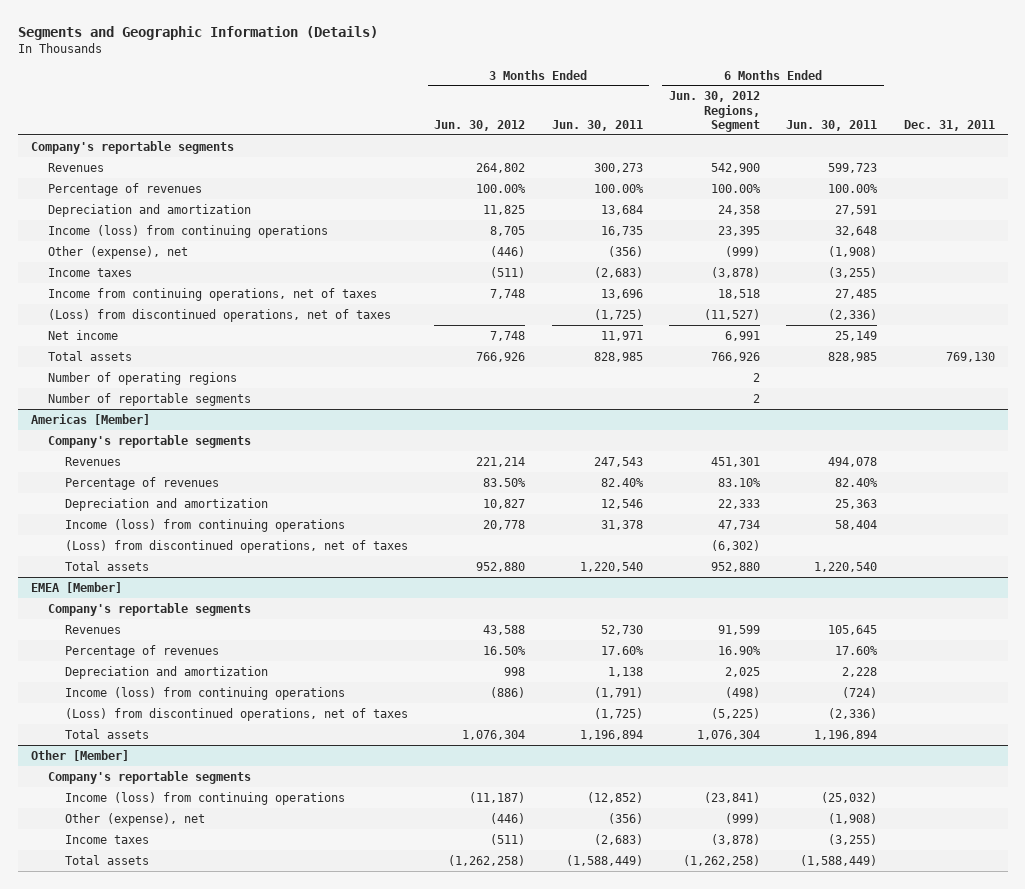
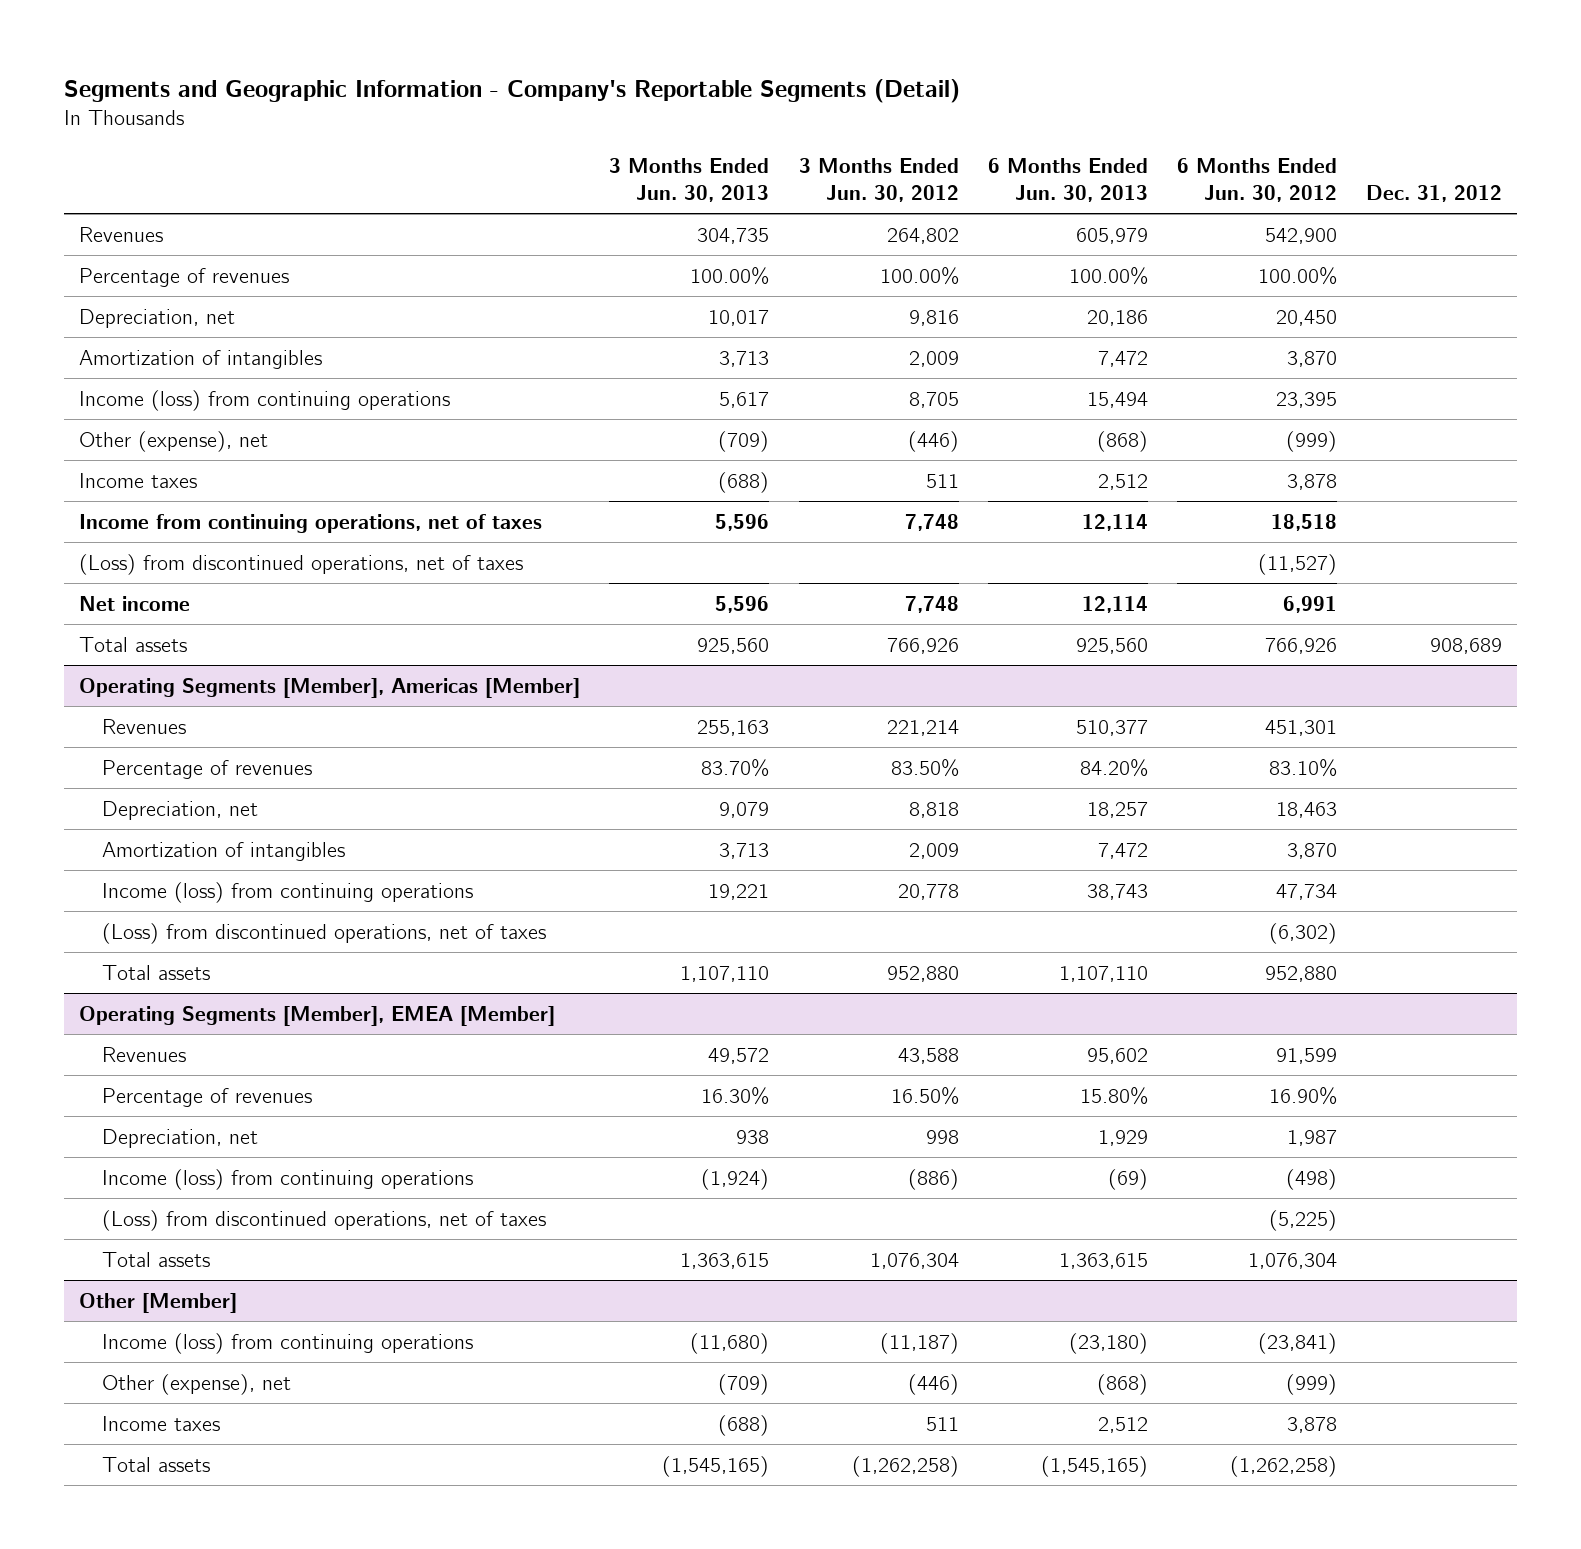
- Segments and Geographic Information (Details)
+ Segments and Geographic Information - Company's Reportable Segments (Detail)
- | 3 Months Ended Jun. 30, 2012 | 3 Months Ended Jun. 30, 2011 | 6 Months Ended Jun. 30, 2012 Regions, Segment | 6 Months Ended Jun. 30, 2011 | Dec. 31, 2011
+ | 3 Months Ended Jun. 30, 2013 | 3 Months Ended Jun. 30, 2012 | 6 Months Ended Jun. 30, 2013 | 6 Months Ended Jun. 30, 2012 | Dec. 31, 2012
- Company's reportable segments
- Depreciation and amortization | 11,825 | 13,684 | 24,358 | 27,591 |
+ Depreciation, net | 10,017 | 9,816 | 20,186 | 20,450 |
+ Amortization of intangibles | 3,713 | 2,009 | 7,472 | 3,870 |
- Income taxes | (511) | (2,683) | (3,878) | (3,255) |
+ Income taxes | (688) | 511 | 2,512 | 3,878 |
- Number of operating regions | | | 2 | |
- Number of reportable segments | | | 2 | |
- Americas [Member]
- Company's reportable segments
+ Operating Segments [Member], Americas [Member]
- Depreciation and amortization | 10,827 | 12,546 | 22,333 | 25,363 |
+ Depreciation, net | 9,079 | 8,818 | 18,257 | 18,463 |
+ Amortization of intangibles | 3,713 | 2,009 | 7,472 | 3,870 |
- EMEA [Member]
- Company's reportable segments
+ Operating Segments [Member], EMEA [Member]
- Depreciation and amortization | 998 | 1,138 | 2,025 | 2,228 |
+ Depreciation, net | 938 | 998 | 1,929 | 1,987 |
@ Other [Member]
- Company's reportable segments
- Income taxes | (511) | (2,683) | (3,878) | (3,255) |
+ Income taxes | (688) | 511 | 2,512 | 3,878 |

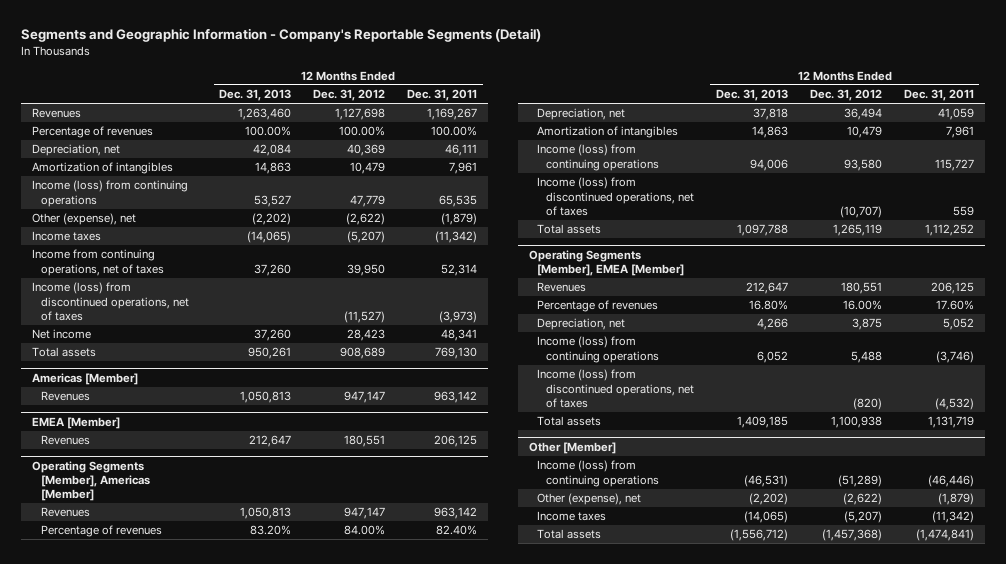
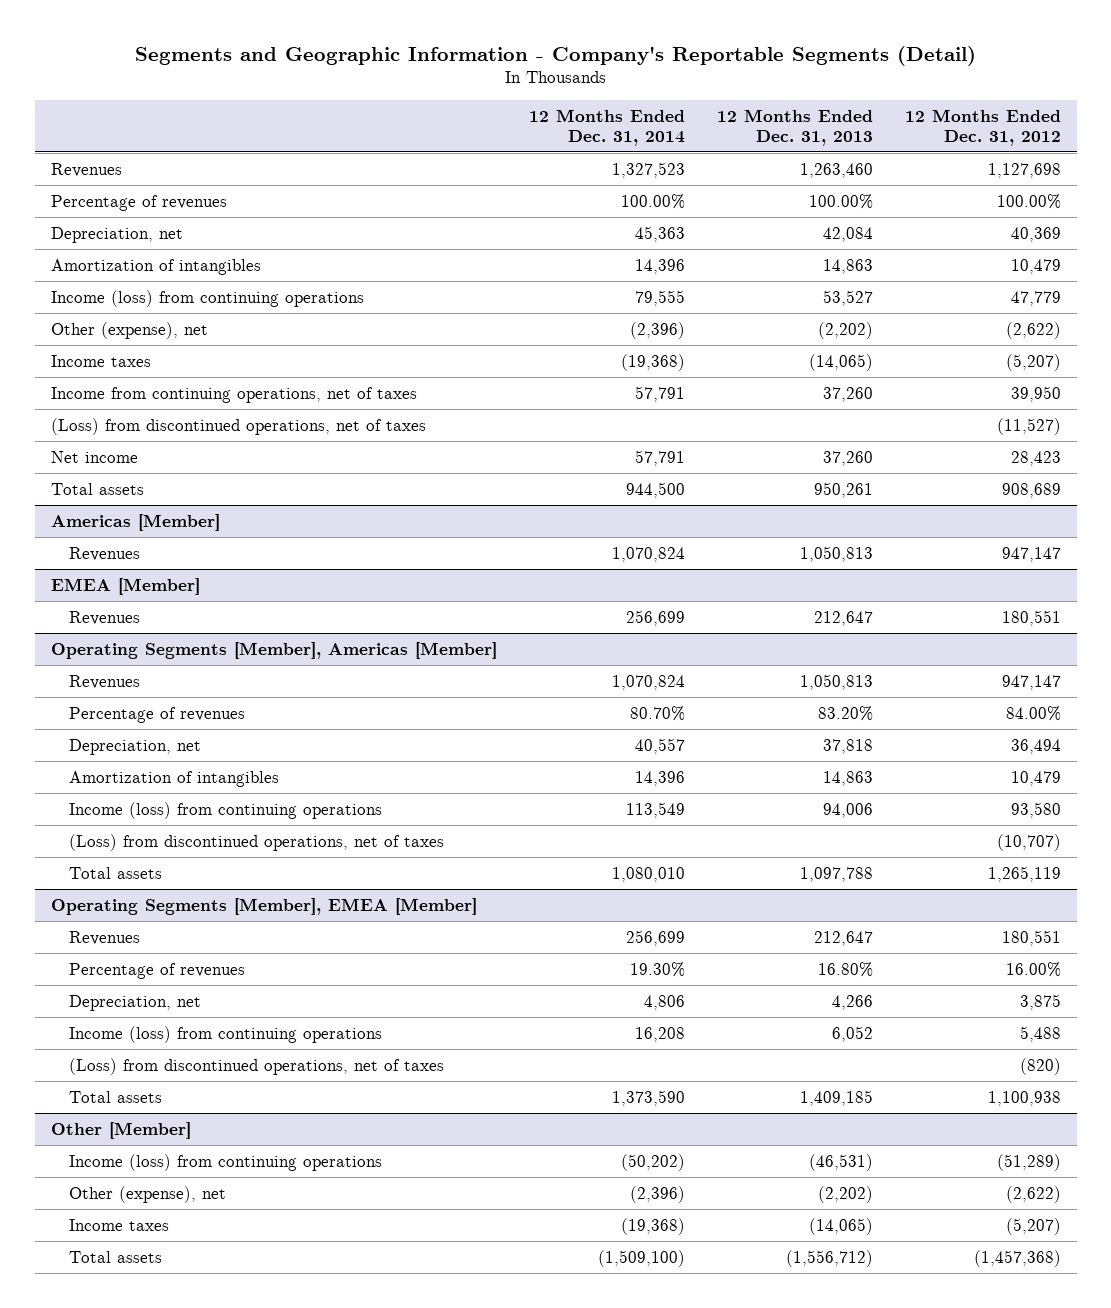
- | 12 Months Ended Dec. 31, 2013 | 12 Months Ended Dec. 31, 2012 | 12 Months Ended Dec. 31, 2011
+ | 12 Months Ended Dec. 31, 2014 | 12 Months Ended Dec. 31, 2013 | 12 Months Ended Dec. 31, 2012
- Income (loss) from discontinued operations, net of taxes | | (11,527) | (3,973)
+ (Loss) from discontinued operations, net of taxes | | | (11,527)
@ Operating Segments [Member], Americas [Member]
- Income (loss) from discontinued operations, net of taxes | | (10,707) | 559
+ (Loss) from discontinued operations, net of taxes | | | (10,707)
@ Operating Segments [Member], EMEA [Member]
- Income (loss) from discontinued operations, net of taxes | | (820) | (4,532)
+ (Loss) from discontinued operations, net of taxes | | | (820)

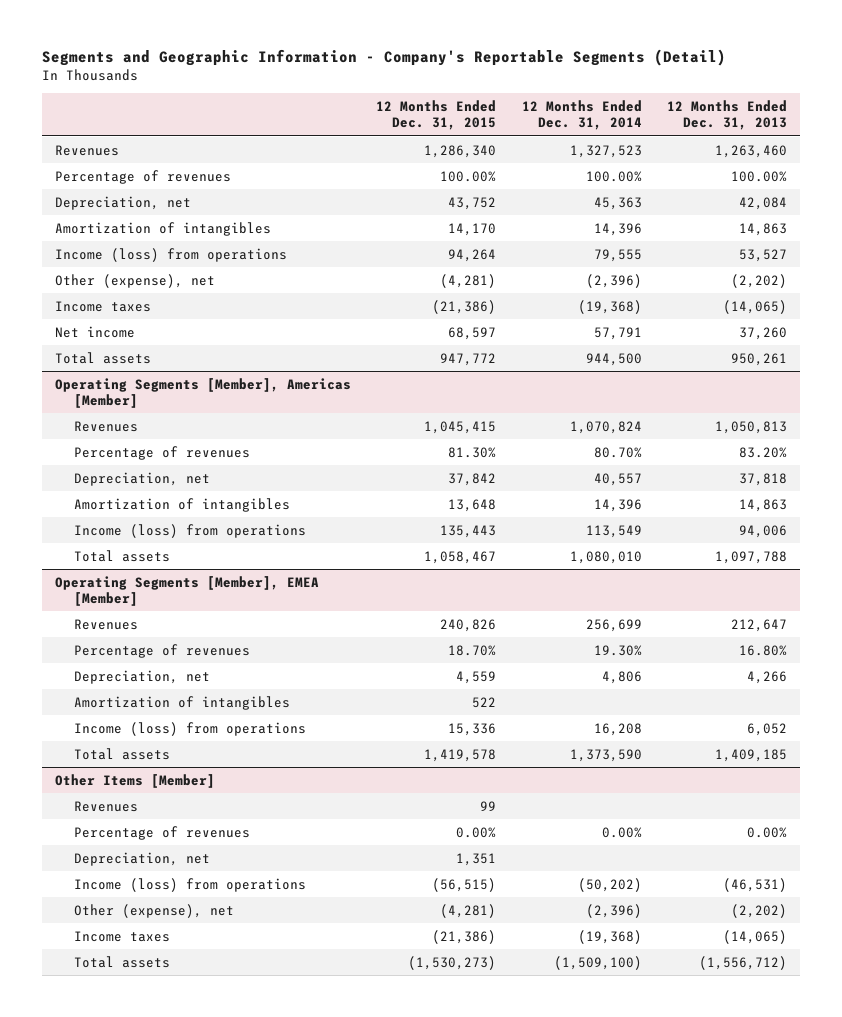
- | 12 Months Ended Dec. 31, 2014 | 12 Months Ended Dec. 31, 2013 | 12 Months Ended Dec. 31, 2012
+ | 12 Months Ended Dec. 31, 2015 | 12 Months Ended Dec. 31, 2014 | 12 Months Ended Dec. 31, 2013
- Income (loss) from continuing operations | 79,555 | 53,527 | 47,779
+ Income (loss) from operations | 94,264 | 79,555 | 53,527
- Income from continuing operations, net of taxes | 57,791 | 37,260 | 39,950
- (Loss) from discontinued operations, net of taxes | | | (11,527)
- Americas [Member]
- Revenues | 1,070,824 | 1,050,813 | 947,147
- EMEA [Member]
- Revenues | 256,699 | 212,647 | 180,551
@ Operating Segments [Member], Americas [Member]
- Income (loss) from continuing operations | 113,549 | 94,006 | 93,580
- (Loss) from discontinued operations, net of taxes | | | (10,707)
+ Income (loss) from operations | 135,443 | 113,549 | 94,006
@ Operating Segments [Member], EMEA [Member]
- Income (loss) from continuing operations | 16,208 | 6,052 | 5,488
- (Loss) from discontinued operations, net of taxes | | | (820)
+ Amortization of intangibles | 522 | |
+ Income (loss) from operations | 15,336 | 16,208 | 6,052
- Other [Member]
- Income (loss) from continuing operations | (50,202) | (46,531) | (51,289)
+ Other Items [Member]
+ Revenues | 99 | |
+ Percentage of revenues | 0.00% | 0.00% | 0.00%
+ Depreciation, net | 1,351 | |
+ Income (loss) from operations | (56,515) | (50,202) | (46,531)

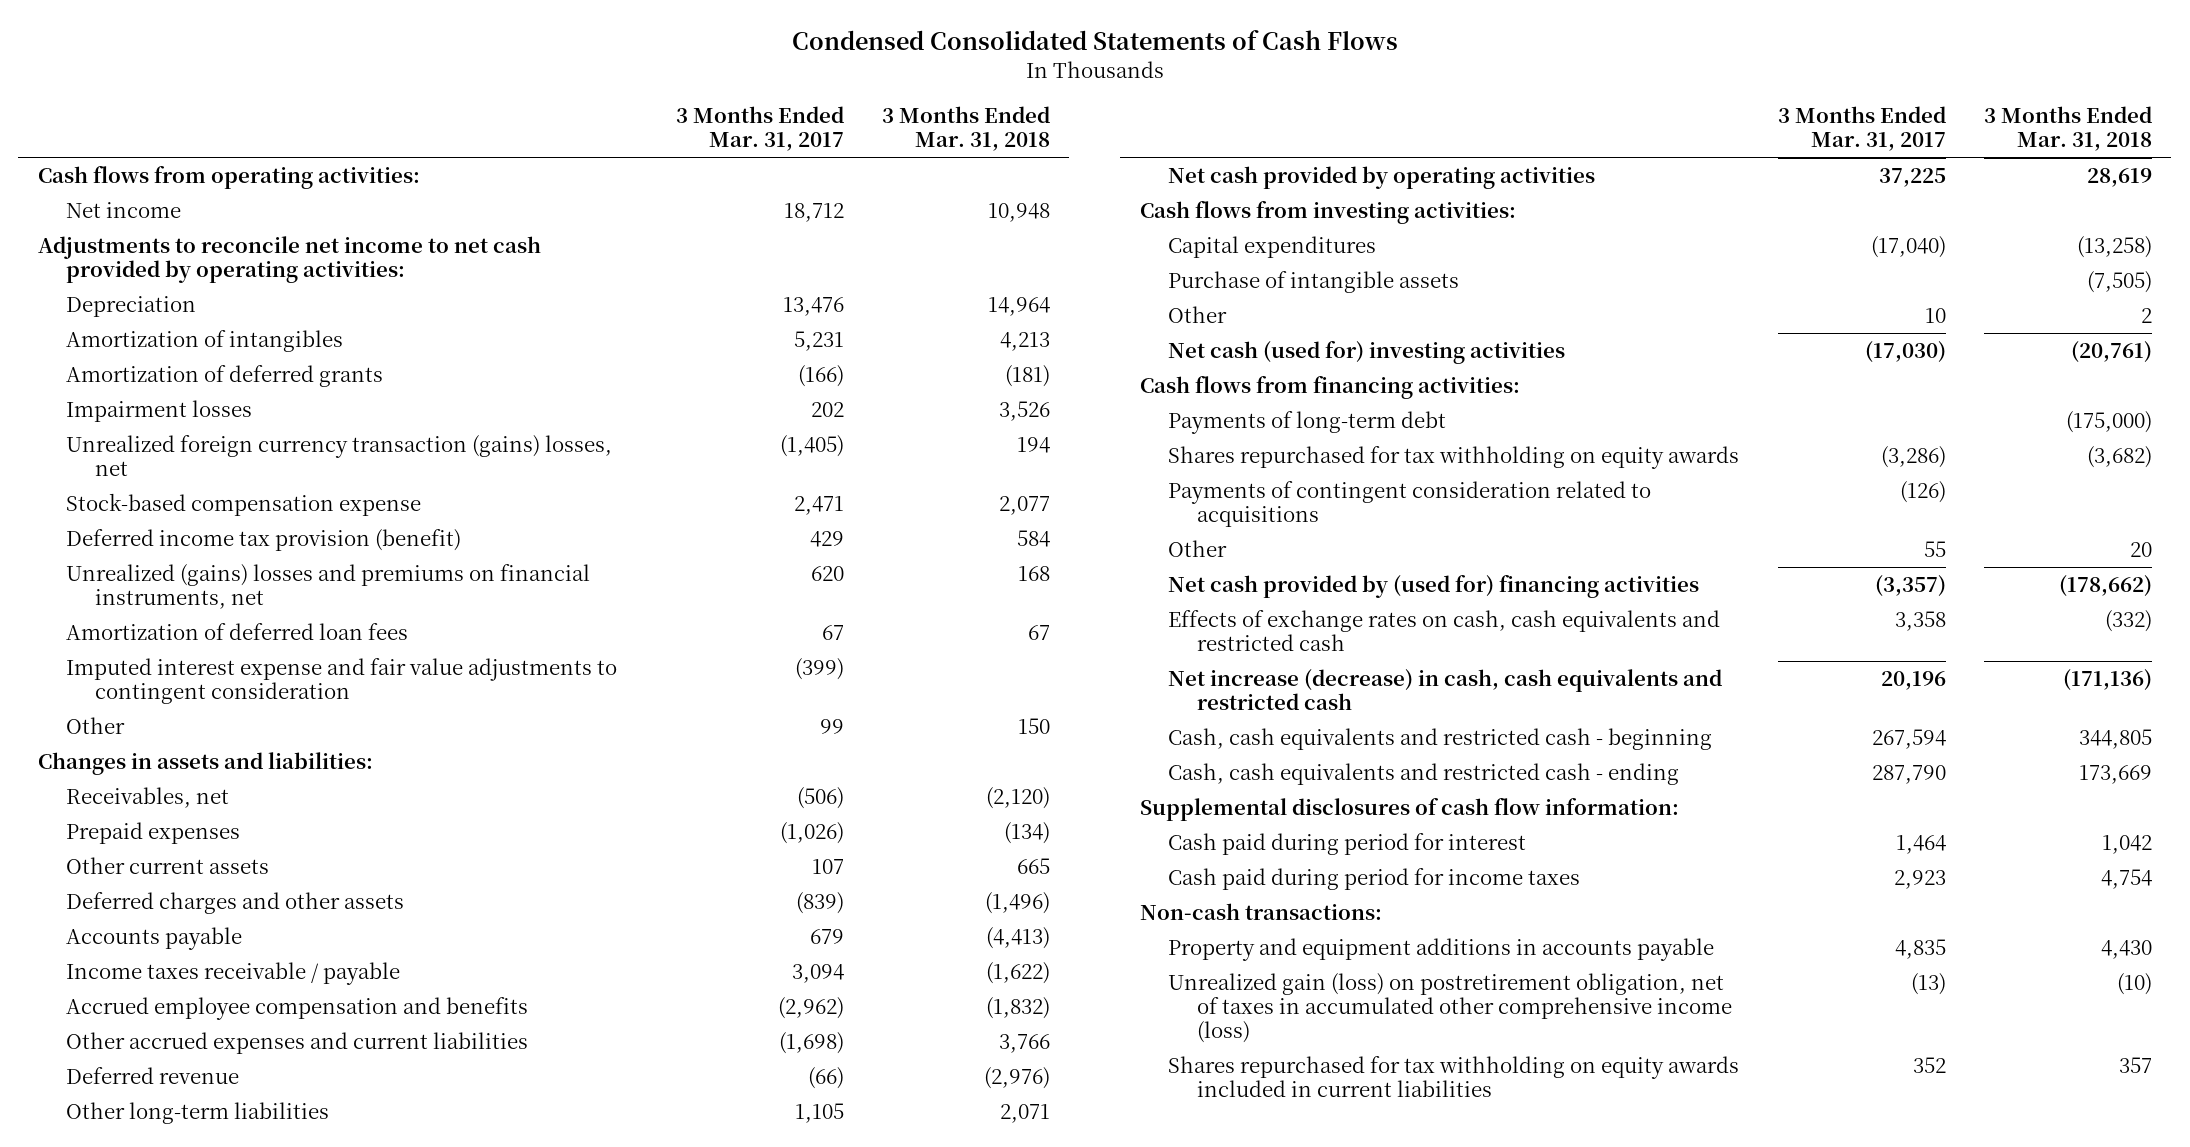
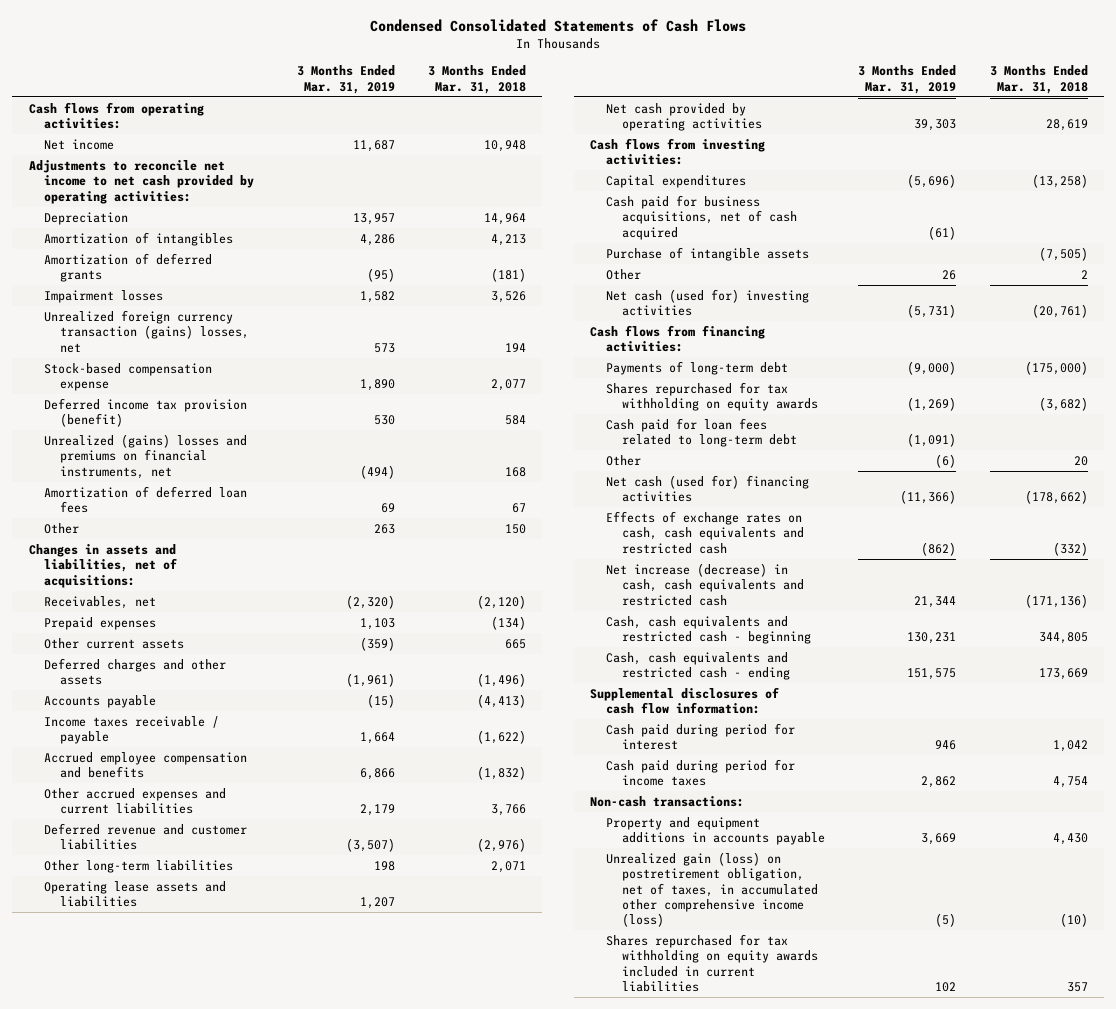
- | 3 Months Ended Mar. 31, 2017 | 3 Months Ended Mar. 31, 2018
+ | 3 Months Ended Mar. 31, 2019 | 3 Months Ended Mar. 31, 2018
- Imputed interest expense and fair value adjustments to contingent consideration | (399) |
- Changes in assets and liabilities:
+ Changes in assets and liabilities, net of acquisitions:
- Deferred revenue | (66) | (2,976)
+ Deferred revenue and customer liabilities | (3,507) | (2,976)
+ Operating lease assets and liabilities | 1,207 |
+ Cash paid for business acquisitions, net of cash acquired | (61) |
- Payments of contingent consideration related to acquisitions | (126) |
+ Cash paid for loan fees related to long-term debt | (1,091) |
- Net cash provided by (used for) financing activities | (3,357) | (178,662)
+ Net cash (used for) financing activities | (11,366) | (178,662)
- Unrealized gain (loss) on postretirement obligation, net of taxes in accumulated other comprehensive income (loss) | (13) | (10)
+ Unrealized gain (loss) on postretirement obligation, net of taxes, in accumulated other comprehensive income (loss) | (5) | (10)

